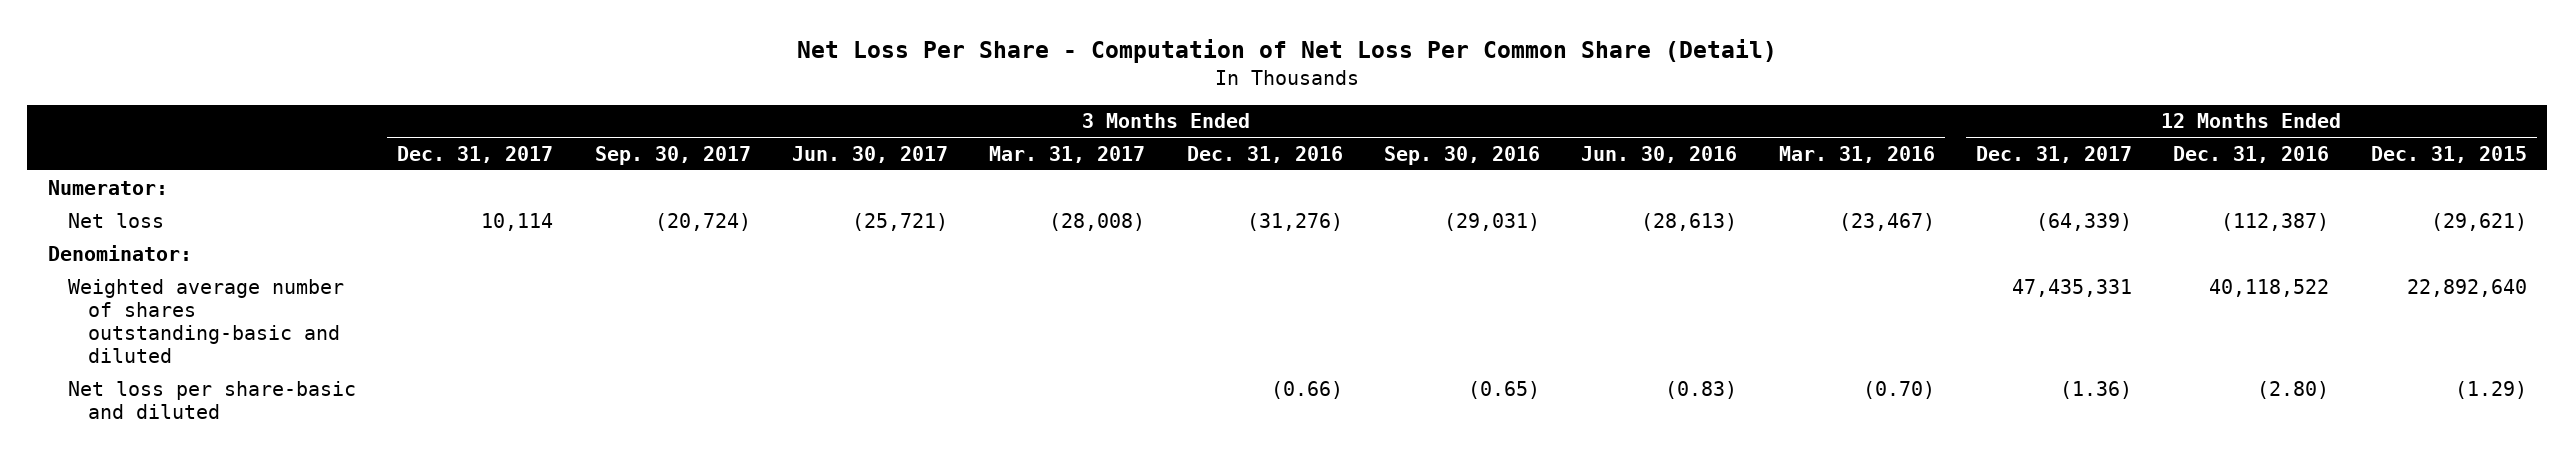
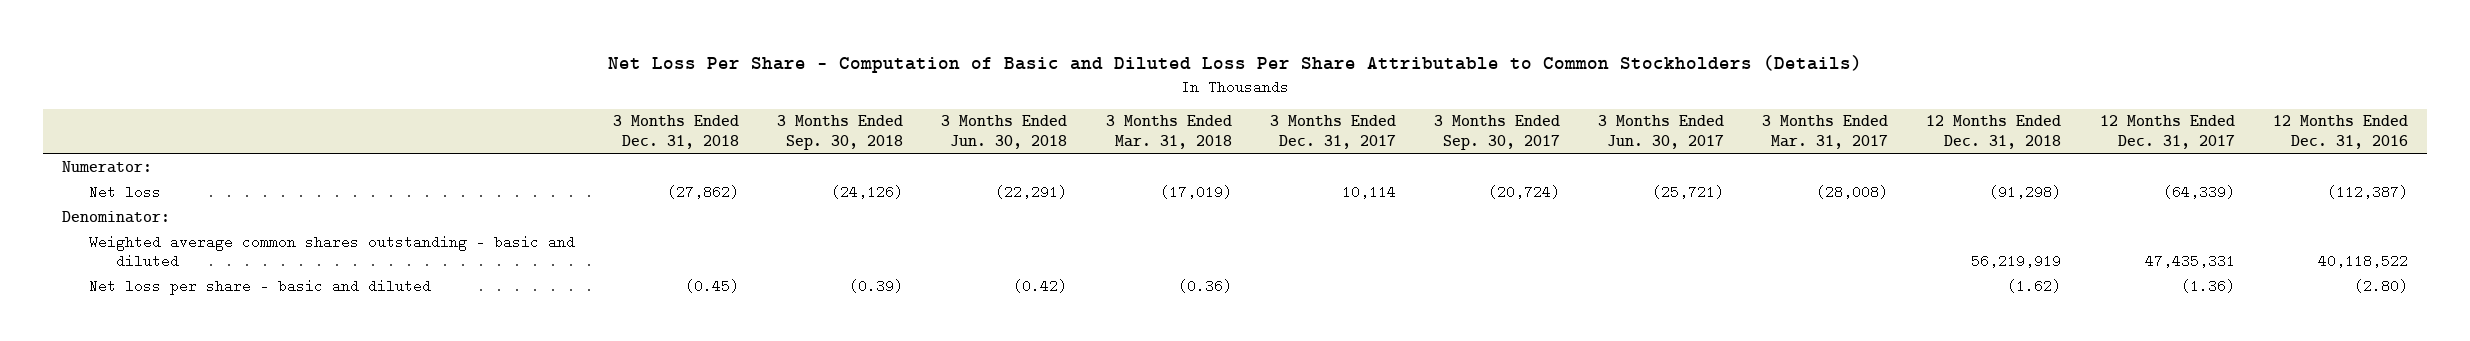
- Net Loss Per Share - Computation of Net Loss Per Common Share (Detail)
+ Net Loss Per Share - Computation of Basic and Diluted Loss Per Share Attributable to Common Stockholders (Details)
- | 3 Months Ended Dec. 31, 2017 | 3 Months Ended Sep. 30, 2017 | 3 Months Ended Jun. 30, 2017 | 3 Months Ended Mar. 31, 2017 | 3 Months Ended Dec. 31, 2016 | 3 Months Ended Sep. 30, 2016 | 3 Months Ended Jun. 30, 2016 | 3 Months Ended Mar. 31, 2016 | 12 Months Ended Dec. 31, 2017 | 12 Months Ended Dec. 31, 2016 | 12 Months Ended Dec. 31, 2015
+ | 3 Months Ended Dec. 31, 2018 | 3 Months Ended Sep. 30, 2018 | 3 Months Ended Jun. 30, 2018 | 3 Months Ended Mar. 31, 2018 | 3 Months Ended Dec. 31, 2017 | 3 Months Ended Sep. 30, 2017 | 3 Months Ended Jun. 30, 2017 | 3 Months Ended Mar. 31, 2017 | 12 Months Ended Dec. 31, 2018 | 12 Months Ended Dec. 31, 2017 | 12 Months Ended Dec. 31, 2016
- Weighted average number of shares outstanding-basic and diluted | | | | | | | | | 47,435,331 | 40,118,522 | 22,892,640
- Net loss per share-basic and diluted | | | | | (0.66) | (0.65) | (0.83) | (0.70) | (1.36) | (2.80) | (1.29)
+ Weighted average common shares outstanding - basic and diluted | | | | | | | | | 56,219,919 | 47,435,331 | 40,118,522
+ Net loss per share - basic and diluted | (0.45) | (0.39) | (0.42) | (0.36) | | | | | (1.62) | (1.36) | (2.80)

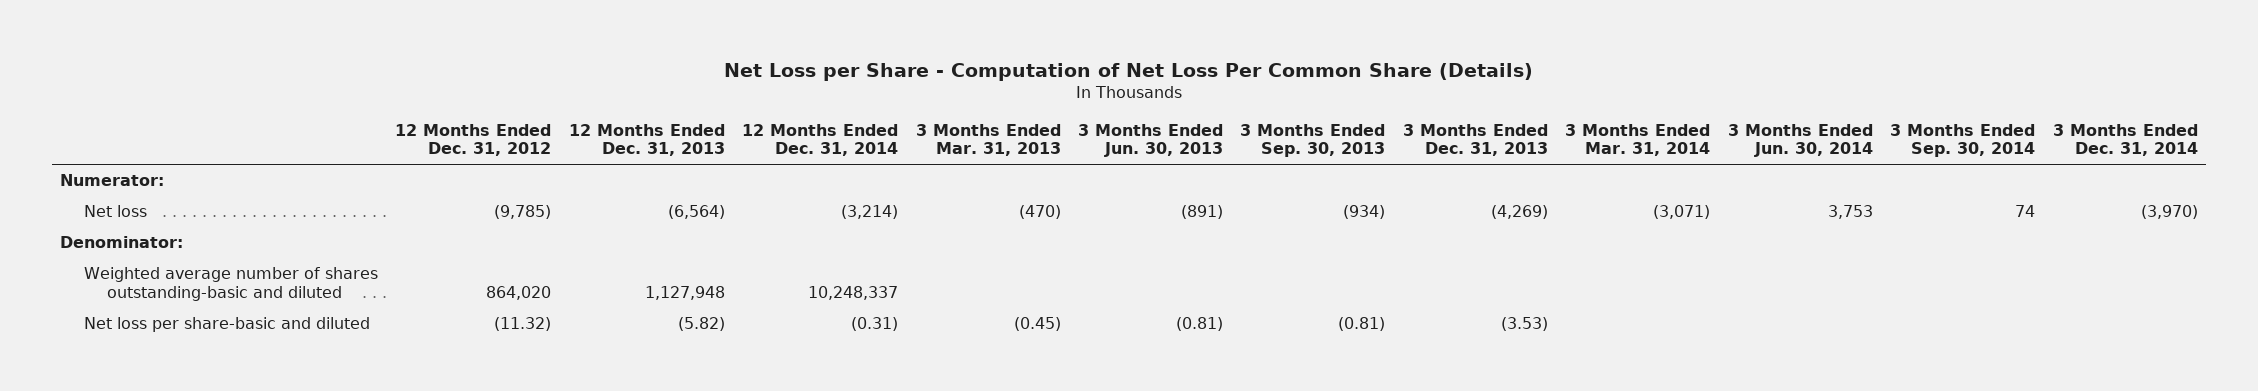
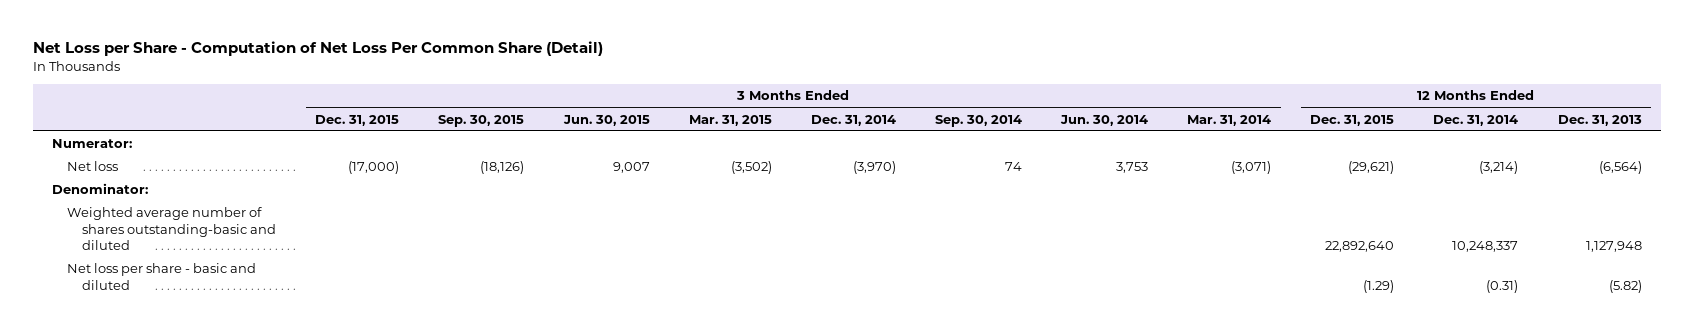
- Net Loss per Share - Computation of Net Loss Per Common Share (Details)
+ Net Loss per Share - Computation of Net Loss Per Common Share (Detail)
- | 12 Months Ended Dec. 31, 2012 | 12 Months Ended Dec. 31, 2013 | 12 Months Ended Dec. 31, 2014 | 3 Months Ended Mar. 31, 2013 | 3 Months Ended Jun. 30, 2013 | 3 Months Ended Sep. 30, 2013 | 3 Months Ended Dec. 31, 2013 | 3 Months Ended Mar. 31, 2014 | 3 Months Ended Jun. 30, 2014 | 3 Months Ended Sep. 30, 2014 | 3 Months Ended Dec. 31, 2014
+ | 3 Months Ended Dec. 31, 2015 | 3 Months Ended Sep. 30, 2015 | 3 Months Ended Jun. 30, 2015 | 3 Months Ended Mar. 31, 2015 | 3 Months Ended Dec. 31, 2014 | 3 Months Ended Sep. 30, 2014 | 3 Months Ended Jun. 30, 2014 | 3 Months Ended Mar. 31, 2014 | 12 Months Ended Dec. 31, 2015 | 12 Months Ended Dec. 31, 2014 | 12 Months Ended Dec. 31, 2013
- Net loss per share-basic and diluted | (11.32) | (5.82) | (0.31) | (0.45) | (0.81) | (0.81) | (3.53) | | | |
+ Net loss per share - basic and diluted | | | | | | | | | (1.29) | (0.31) | (5.82)

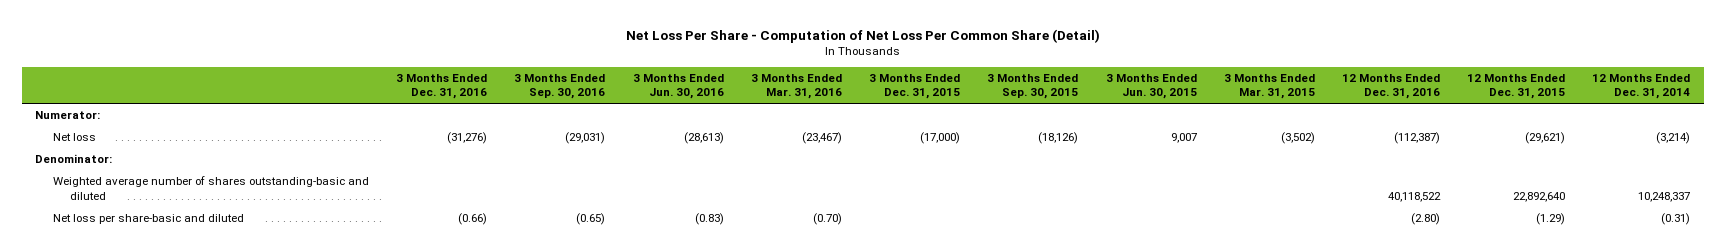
- Net Loss per Share - Computation of Net Loss Per Common Share (Detail)
+ Net Loss Per Share - Computation of Net Loss Per Common Share (Detail)
- | 3 Months Ended Dec. 31, 2015 | 3 Months Ended Sep. 30, 2015 | 3 Months Ended Jun. 30, 2015 | 3 Months Ended Mar. 31, 2015 | 3 Months Ended Dec. 31, 2014 | 3 Months Ended Sep. 30, 2014 | 3 Months Ended Jun. 30, 2014 | 3 Months Ended Mar. 31, 2014 | 12 Months Ended Dec. 31, 2015 | 12 Months Ended Dec. 31, 2014 | 12 Months Ended Dec. 31, 2013
+ | 3 Months Ended Dec. 31, 2016 | 3 Months Ended Sep. 30, 2016 | 3 Months Ended Jun. 30, 2016 | 3 Months Ended Mar. 31, 2016 | 3 Months Ended Dec. 31, 2015 | 3 Months Ended Sep. 30, 2015 | 3 Months Ended Jun. 30, 2015 | 3 Months Ended Mar. 31, 2015 | 12 Months Ended Dec. 31, 2016 | 12 Months Ended Dec. 31, 2015 | 12 Months Ended Dec. 31, 2014
- Net loss per share - basic and diluted | | | | | | | | | (1.29) | (0.31) | (5.82)
+ Net loss per share-basic and diluted | (0.66) | (0.65) | (0.83) | (0.70) | | | | | (2.80) | (1.29) | (0.31)

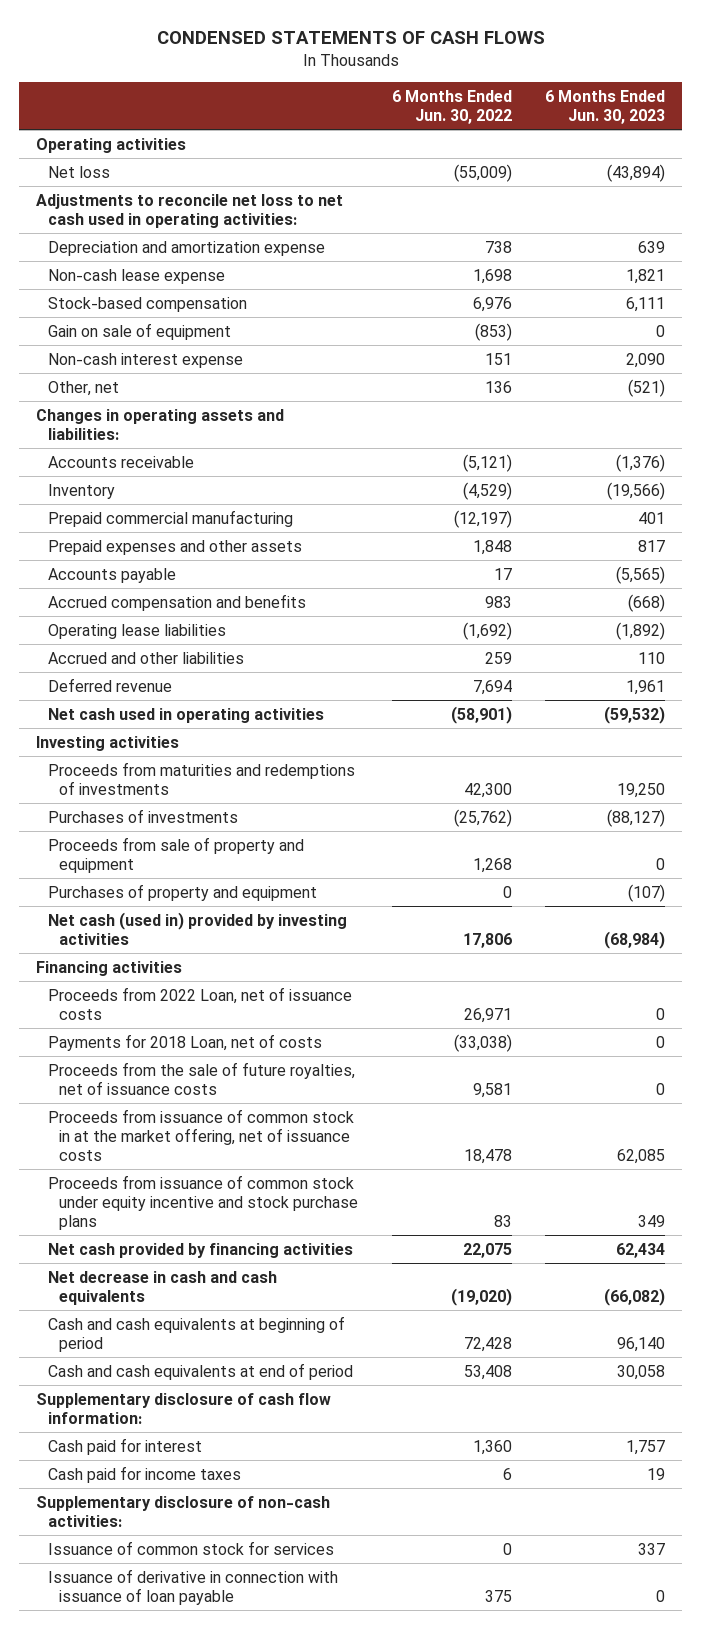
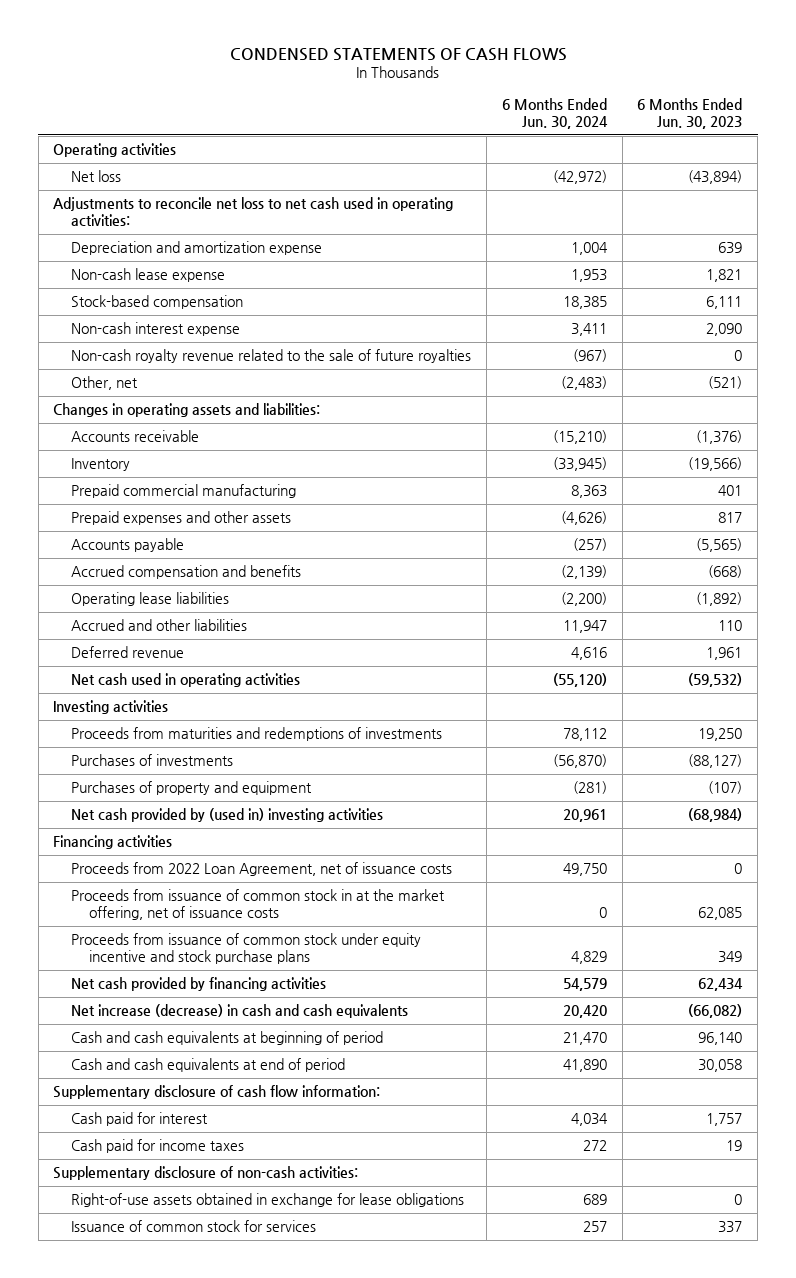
- | 6 Months Ended Jun. 30, 2022 | 6 Months Ended Jun. 30, 2023
+ | 6 Months Ended Jun. 30, 2024 | 6 Months Ended Jun. 30, 2023
- Gain on sale of equipment | (853) | 0
+ Non-cash royalty revenue related to the sale of future royalties | (967) | 0
- Proceeds from sale of property and equipment | 1,268 | 0
- Net cash (used in) provided by investing activities | 17,806 | (68,984)
+ Net cash provided by (used in) investing activities | 20,961 | (68,984)
- Proceeds from 2022 Loan, net of issuance costs | 26,971 | 0
- Payments for 2018 Loan, net of costs | (33,038) | 0
- Proceeds from the sale of future royalties, net of issuance costs | 9,581 | 0
+ Proceeds from 2022 Loan Agreement, net of issuance costs | 49,750 | 0
- Net decrease in cash and cash equivalents | (19,020) | (66,082)
+ Net increase (decrease) in cash and cash equivalents | 20,420 | (66,082)
+ Right-of-use assets obtained in exchange for lease obligations | 689 | 0
- Issuance of derivative in connection with issuance of loan payable | 375 | 0

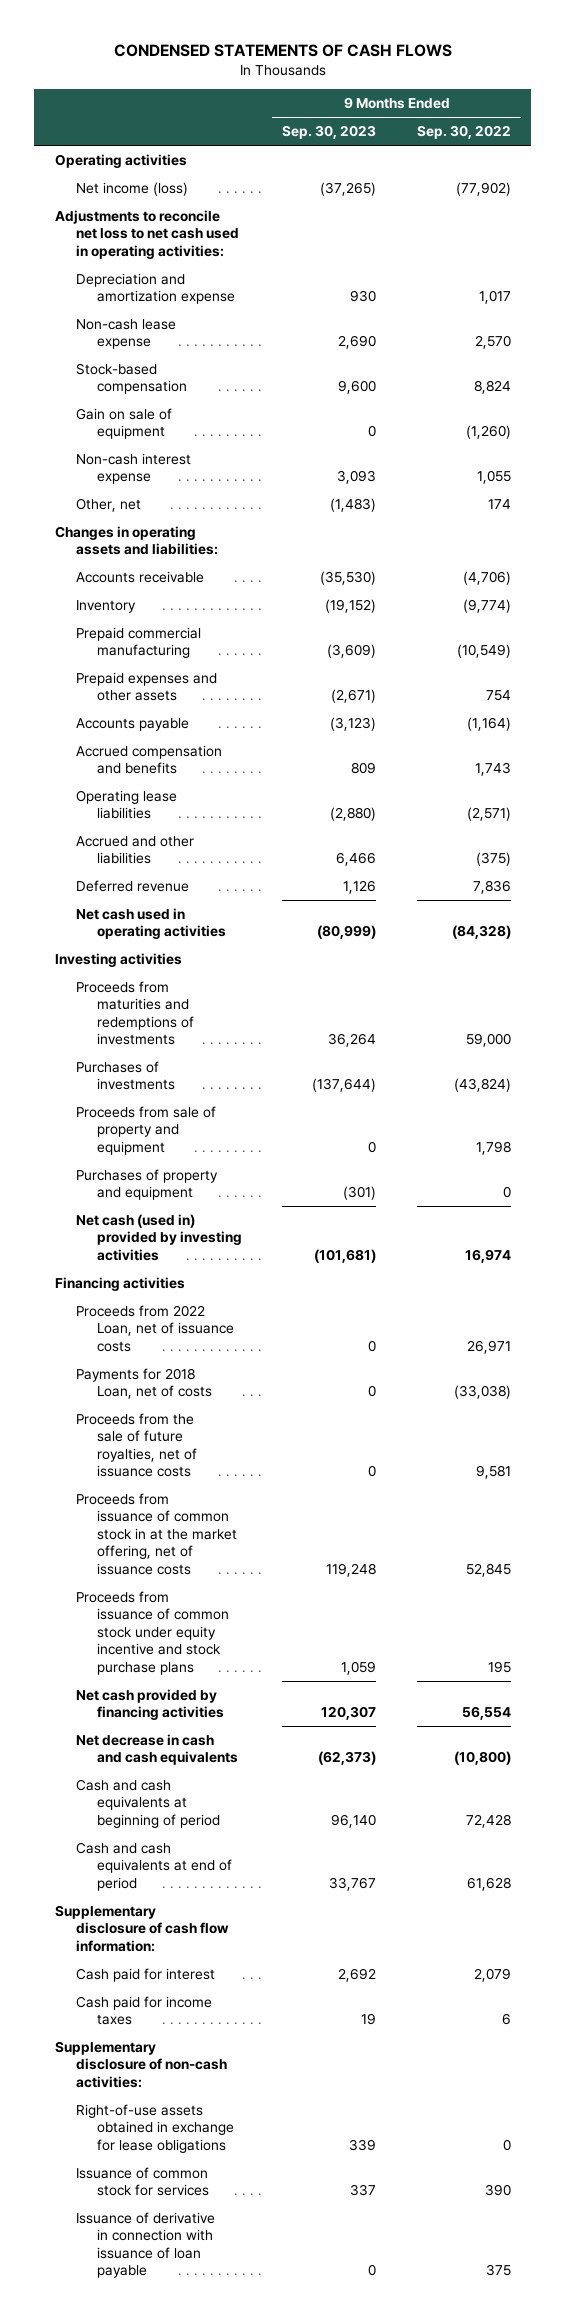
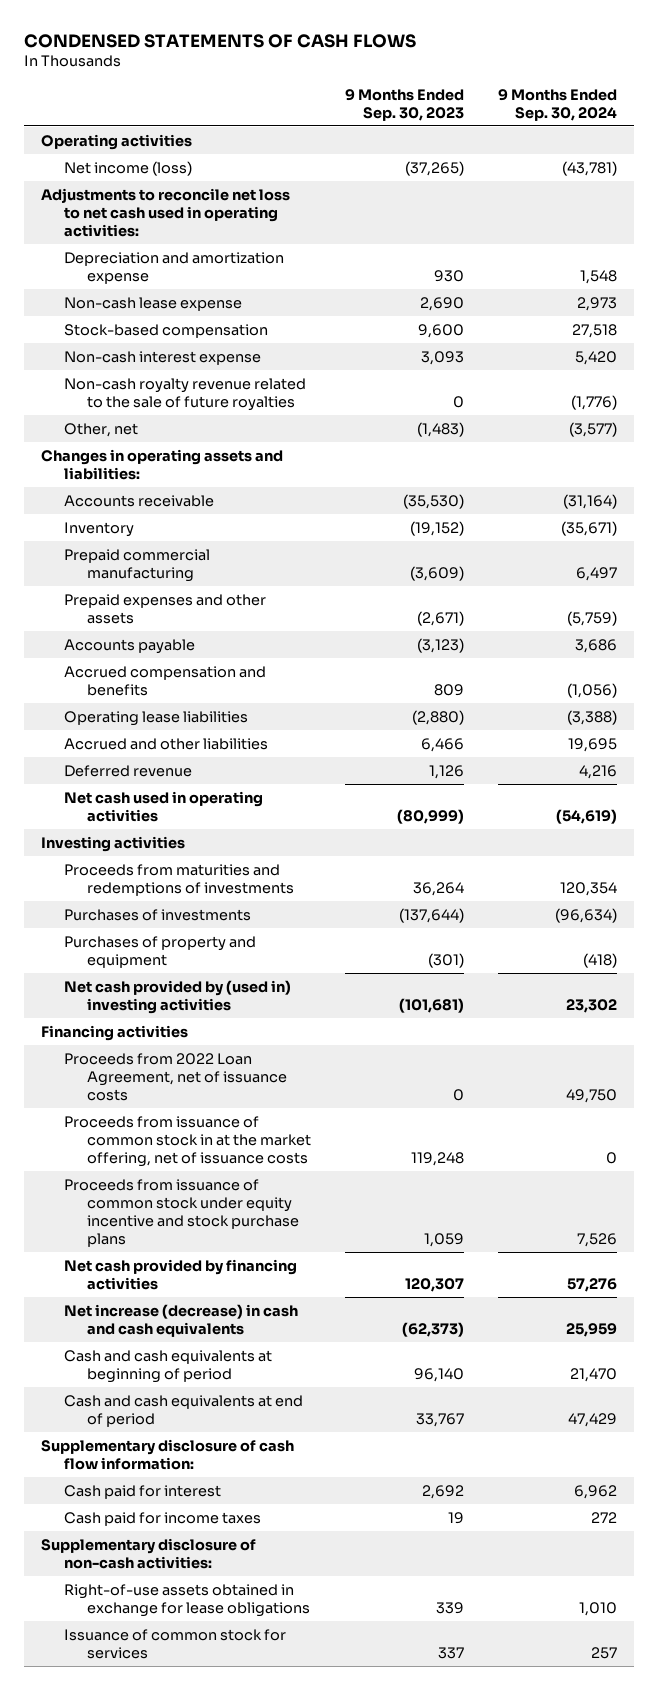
- | 9 Months Ended Sep. 30, 2023 | 9 Months Ended Sep. 30, 2022
+ | 9 Months Ended Sep. 30, 2023 | 9 Months Ended Sep. 30, 2024
- Gain on sale of equipment | 0 | (1,260)
+ Non-cash royalty revenue related to the sale of future royalties | 0 | (1,776)
- Proceeds from sale of property and equipment | 0 | 1,798
- Net cash (used in) provided by investing activities | (101,681) | 16,974
+ Net cash provided by (used in) investing activities | (101,681) | 23,302
- Proceeds from 2022 Loan, net of issuance costs | 0 | 26,971
- Payments for 2018 Loan, net of costs | 0 | (33,038)
- Proceeds from the sale of future royalties, net of issuance costs | 0 | 9,581
+ Proceeds from 2022 Loan Agreement, net of issuance costs | 0 | 49,750
- Net decrease in cash and cash equivalents | (62,373) | (10,800)
+ Net increase (decrease) in cash and cash equivalents | (62,373) | 25,959
- Issuance of derivative in connection with issuance of loan payable | 0 | 375

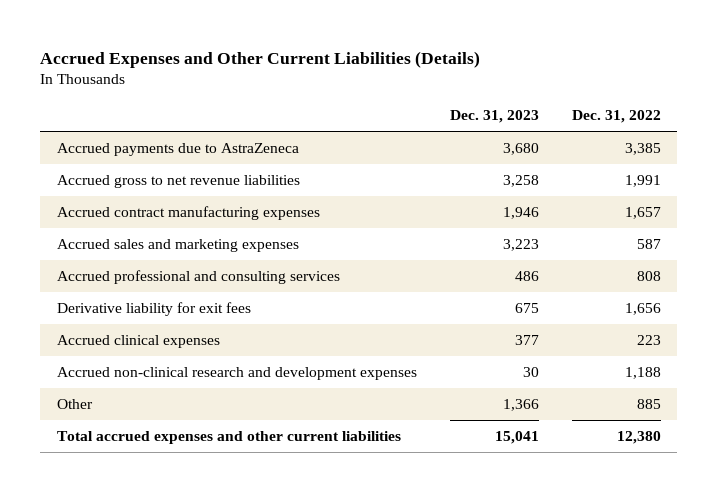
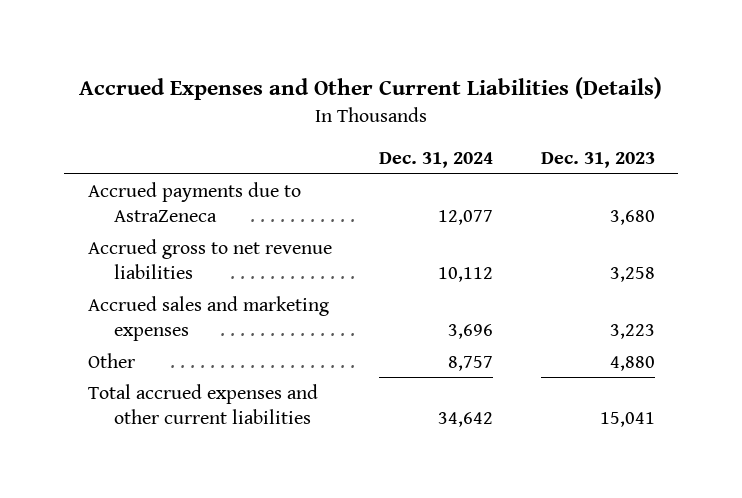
- | Dec. 31, 2023 | Dec. 31, 2022
+ | Dec. 31, 2024 | Dec. 31, 2023
- Accrued contract manufacturing expenses | 1,946 | 1,657
- Accrued professional and consulting services | 486 | 808
- Derivative liability for exit fees | 675 | 1,656
- Accrued clinical expenses | 377 | 223
- Accrued non-clinical research and development expenses | 30 | 1,188
- Other | 1,366 | 885
+ Other | 8,757 | 4,880

